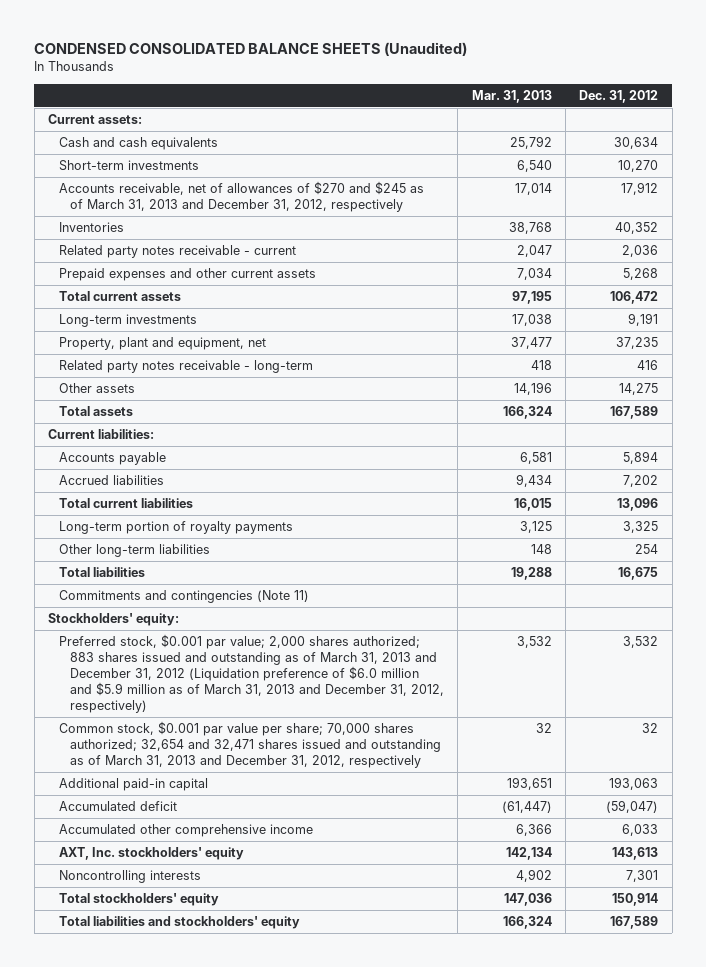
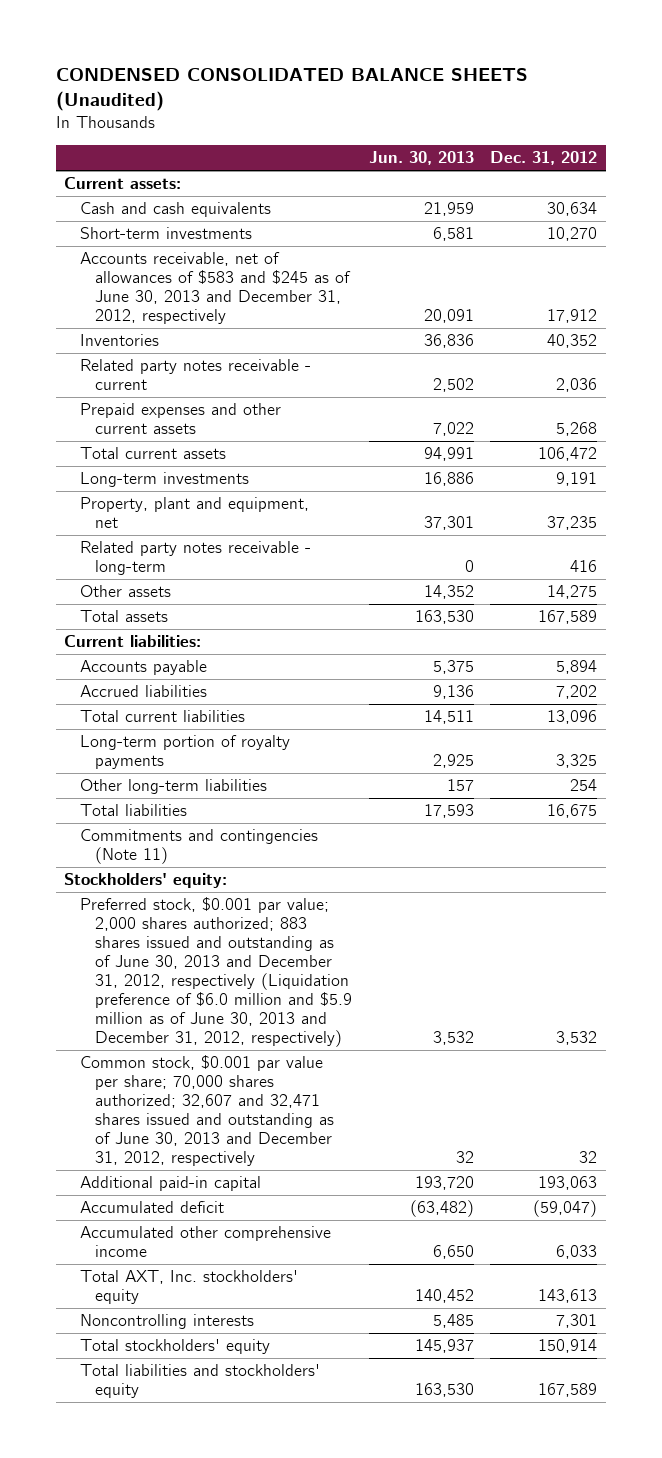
- | Mar. 31, 2013 | Dec. 31, 2012
+ | Jun. 30, 2013 | Dec. 31, 2012
- Accounts receivable, net of allowances of $270 and $245 as of March 31, 2013 and December 31, 2012, respectively | 17,014 | 17,912
+ Accounts receivable, net of allowances of $583 and $245 as of June 30, 2013 and December 31, 2012, respectively | 20,091 | 17,912
- Preferred stock, $0.001 par value; 2,000 shares authorized; 883 shares issued and outstanding as of March 31, 2013 and December 31, 2012 (Liquidation preference of $6.0 million and $5.9 million as of March 31, 2013 and December 31, 2012, respectively) | 3,532 | 3,532
- Common stock, $0.001 par value per share; 70,000 shares authorized; 32,654 and 32,471 shares issued and outstanding as of March 31, 2013 and December 31, 2012, respectively | 32 | 32
+ Preferred stock, $0.001 par value; 2,000 shares authorized; 883 shares issued and outstanding as of June 30, 2013 and December 31, 2012, respectively (Liquidation preference of $6.0 million and $5.9 million as of June 30, 2013 and December 31, 2012, respectively) | 3,532 | 3,532
+ Common stock, $0.001 par value per share; 70,000 shares authorized; 32,607 and 32,471 shares issued and outstanding as of June 30, 2013 and December 31, 2012, respectively | 32 | 32
- AXT, Inc. stockholders' equity | 142,134 | 143,613
+ Total AXT, Inc. stockholders' equity | 140,452 | 143,613

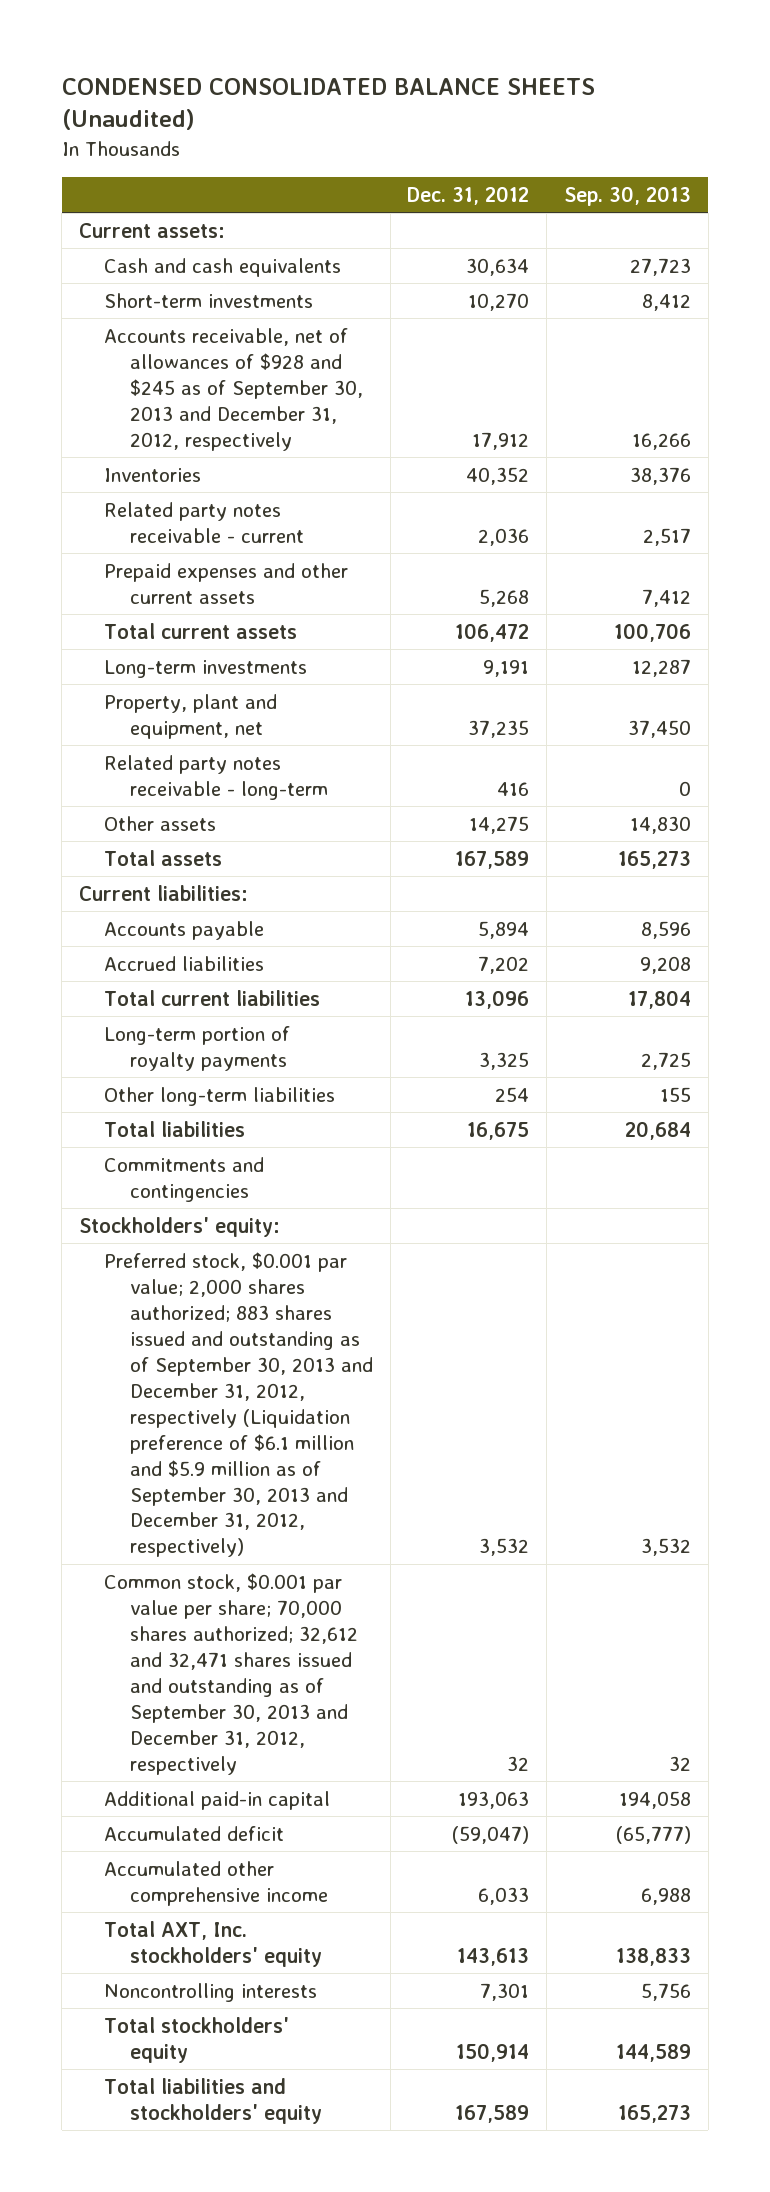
- | Jun. 30, 2013 | Dec. 31, 2012
+ | Dec. 31, 2012 | Sep. 30, 2013
- Accounts receivable, net of allowances of $583 and $245 as of June 30, 2013 and December 31, 2012, respectively | 20,091 | 17,912
+ Accounts receivable, net of allowances of $928 and $245 as of September 30, 2013 and December 31, 2012, respectively | 17,912 | 16,266
- Commitments and contingencies (Note 11)
+ Commitments and contingencies
- Preferred stock, $0.001 par value; 2,000 shares authorized; 883 shares issued and outstanding as of June 30, 2013 and December 31, 2012, respectively (Liquidation preference of $6.0 million and $5.9 million as of June 30, 2013 and December 31, 2012, respectively) | 3,532 | 3,532
- Common stock, $0.001 par value per share; 70,000 shares authorized; 32,607 and 32,471 shares issued and outstanding as of June 30, 2013 and December 31, 2012, respectively | 32 | 32
+ Preferred stock, $0.001 par value; 2,000 shares authorized; 883 shares issued and outstanding as of September 30, 2013 and December 31, 2012, respectively (Liquidation preference of $6.1 million and $5.9 million as of September 30, 2013 and December 31, 2012, respectively) | 3,532 | 3,532
+ Common stock, $0.001 par value per share; 70,000 shares authorized; 32,612 and 32,471 shares issued and outstanding as of September 30, 2013 and December 31, 2012, respectively | 32 | 32

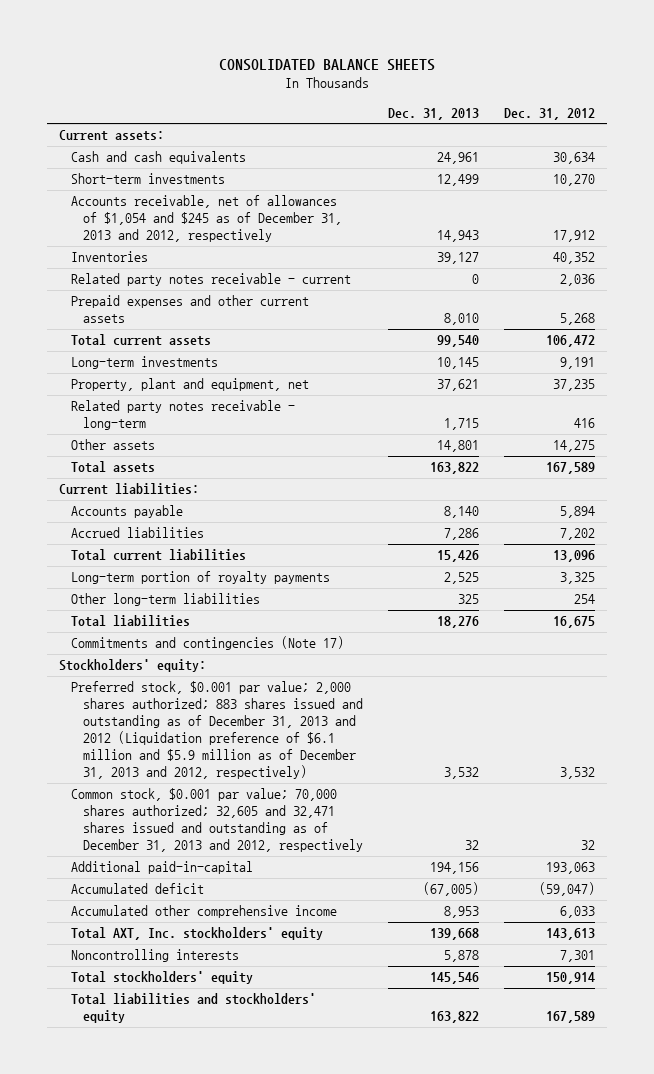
- CONDENSED CONSOLIDATED BALANCE SHEETS (Unaudited)
+ CONSOLIDATED BALANCE SHEETS
- | Dec. 31, 2012 | Sep. 30, 2013
+ | Dec. 31, 2013 | Dec. 31, 2012
- Accounts receivable, net of allowances of $928 and $245 as of September 30, 2013 and December 31, 2012, respectively | 17,912 | 16,266
+ Accounts receivable, net of allowances of $1,054 and $245 as of December 31, 2013 and 2012, respectively | 14,943 | 17,912
- Commitments and contingencies
+ Commitments and contingencies (Note 17)
- Preferred stock, $0.001 par value; 2,000 shares authorized; 883 shares issued and outstanding as of September 30, 2013 and December 31, 2012, respectively (Liquidation preference of $6.1 million and $5.9 million as of September 30, 2013 and December 31, 2012, respectively) | 3,532 | 3,532
- Common stock, $0.001 par value per share; 70,000 shares authorized; 32,612 and 32,471 shares issued and outstanding as of September 30, 2013 and December 31, 2012, respectively | 32 | 32
- Additional paid-in capital | 193,063 | 194,058
+ Preferred stock, $0.001 par value; 2,000 shares authorized; 883 shares issued and outstanding as of December 31, 2013 and 2012 (Liquidation preference of $6.1 million and $5.9 million as of December 31, 2013 and 2012, respectively) | 3,532 | 3,532
+ Common stock, $0.001 par value; 70,000 shares authorized; 32,605 and 32,471 shares issued and outstanding as of December 31, 2013 and 2012, respectively | 32 | 32
+ Additional paid-in-capital | 194,156 | 193,063

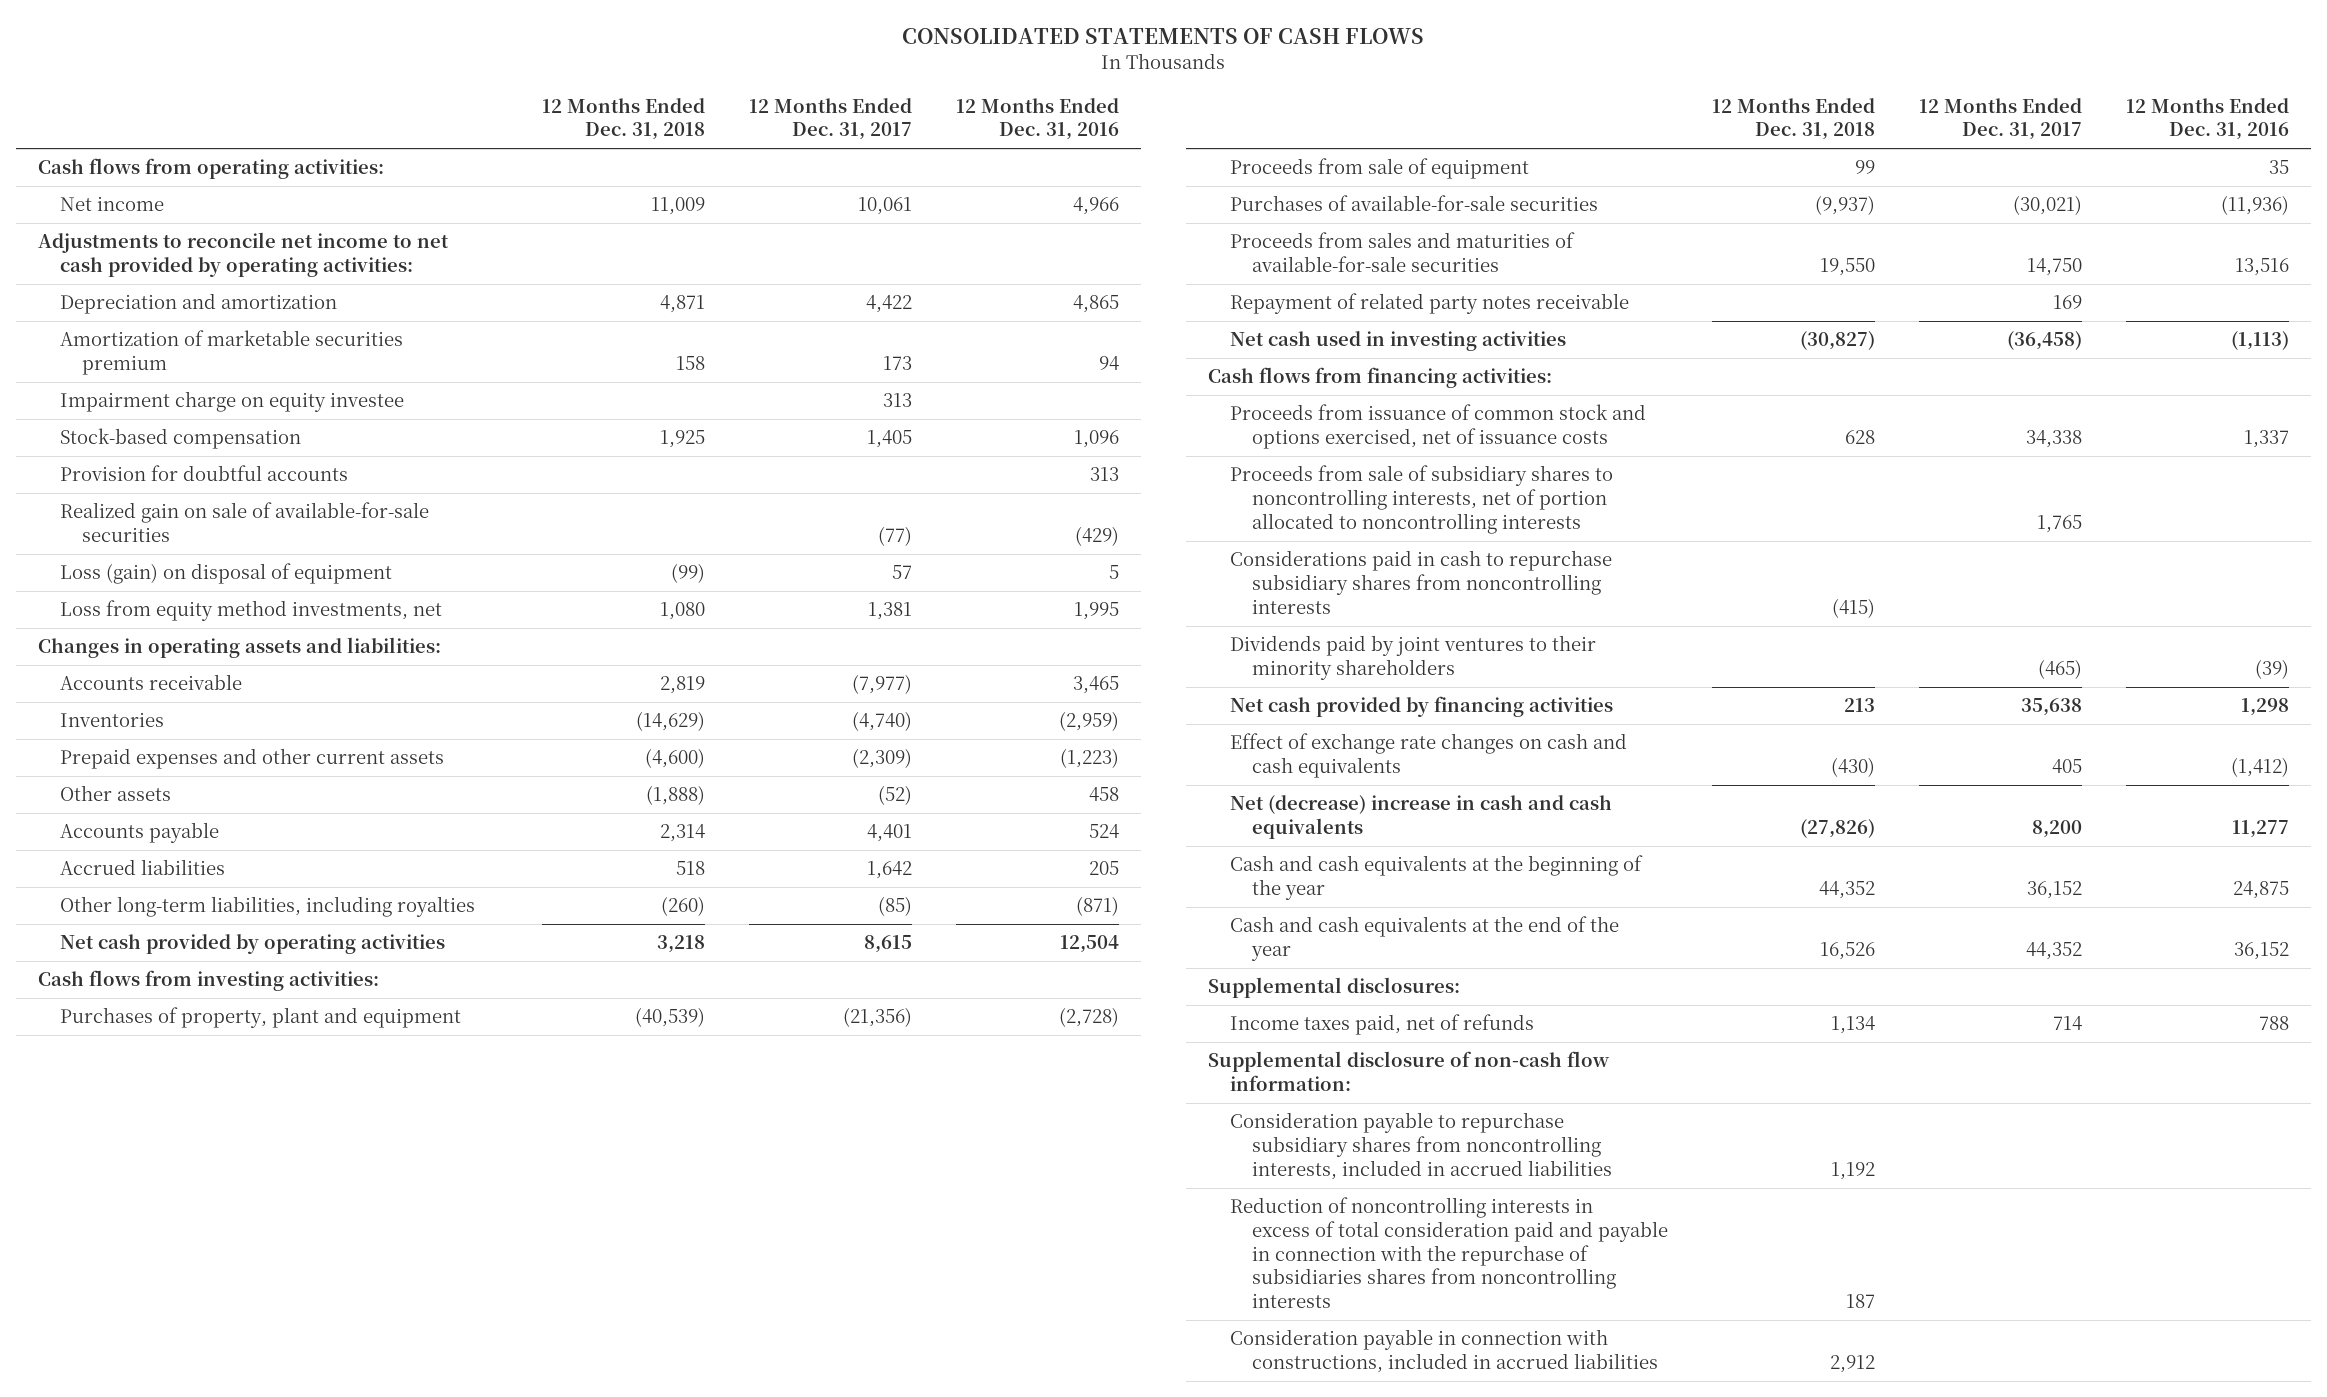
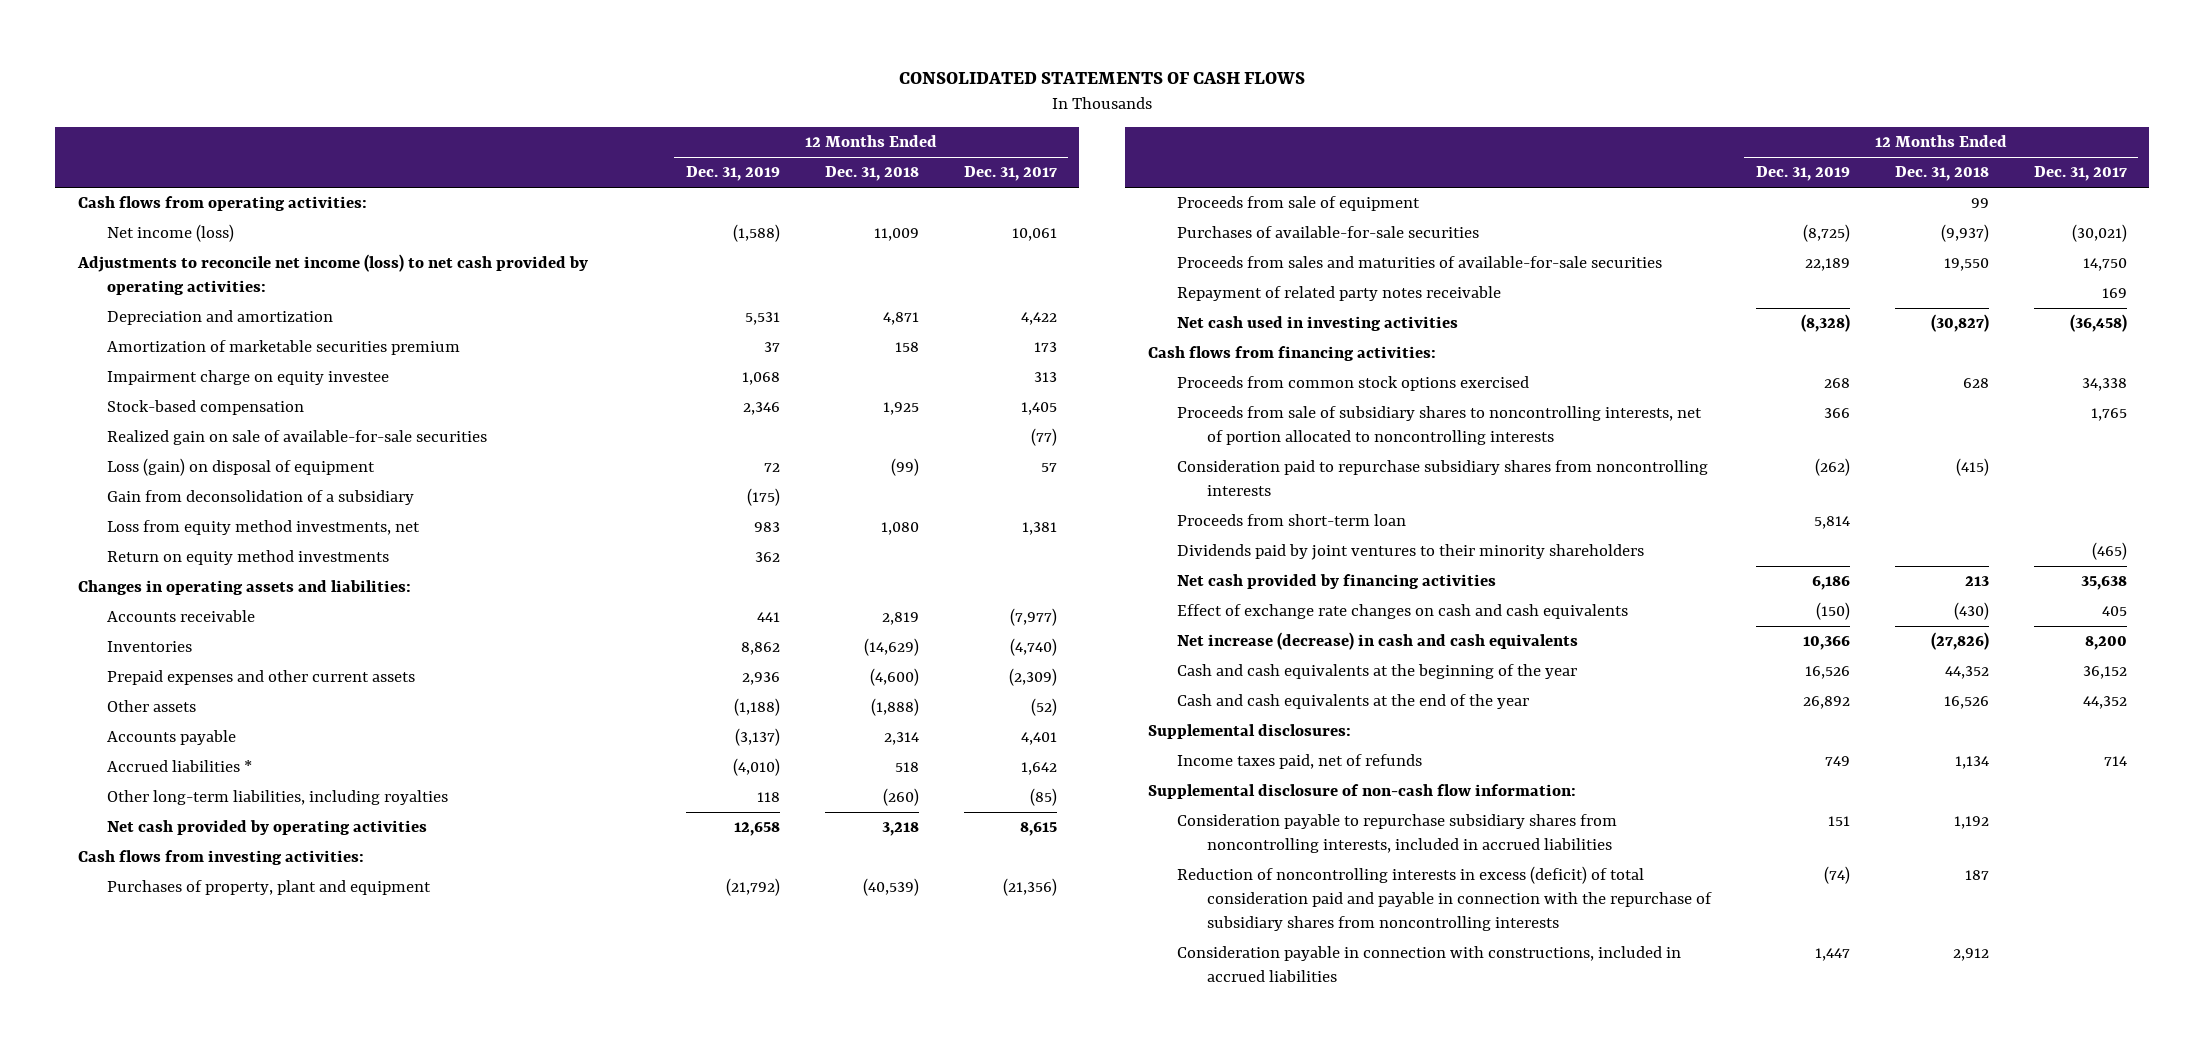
- | 12 Months Ended Dec. 31, 2018 | 12 Months Ended Dec. 31, 2017 | 12 Months Ended Dec. 31, 2016
+ | 12 Months Ended Dec. 31, 2019 | 12 Months Ended Dec. 31, 2018 | 12 Months Ended Dec. 31, 2017
- Net income | 11,009 | 10,061 | 4,966
- Adjustments to reconcile net income to net cash provided by operating activities:
+ Net income (loss) | (1,588) | 11,009 | 10,061
+ Adjustments to reconcile net income (loss) to net cash provided by operating activities:
- Provision for doubtful accounts | | | 313
+ Gain from deconsolidation of a subsidiary | (175) | |
+ Return on equity method investments | 362 | |
- Accrued liabilities | 518 | 1,642 | 205
+ Accrued liabilities * | (4,010) | 518 | 1,642
- Proceeds from issuance of common stock and options exercised, net of issuance costs | 628 | 34,338 | 1,337
+ Proceeds from common stock options exercised | 268 | 628 | 34,338
- Considerations paid in cash to repurchase subsidiary shares from noncontrolling interests | (415) | |
+ Consideration paid to repurchase subsidiary shares from noncontrolling interests | (262) | (415) |
+ Proceeds from short-term loan | 5,814 | |
- Net (decrease) increase in cash and cash equivalents | (27,826) | 8,200 | 11,277
+ Net increase (decrease) in cash and cash equivalents | 10,366 | (27,826) | 8,200
- Reduction of noncontrolling interests in excess of total consideration paid and payable in connection with the repurchase of subsidiaries shares from noncontrolling interests | 187 | |
+ Reduction of noncontrolling interests in excess (deficit) of total consideration paid and payable in connection with the repurchase of subsidiary shares from noncontrolling interests | (74) | 187 |

